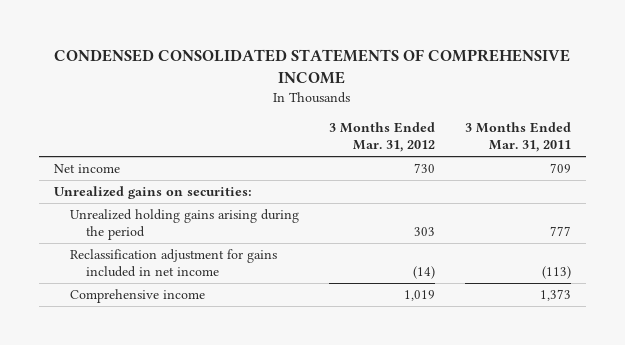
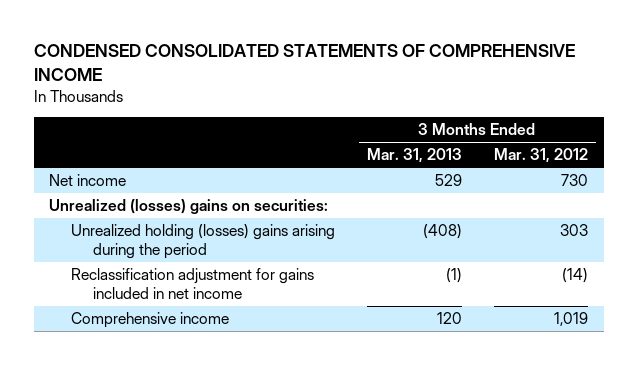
- | 3 Months Ended Mar. 31, 2012 | 3 Months Ended Mar. 31, 2011
+ | 3 Months Ended Mar. 31, 2013 | 3 Months Ended Mar. 31, 2012
- Unrealized gains on securities:
- Unrealized holding gains arising during the period | 303 | 777
+ Unrealized (losses) gains on securities:
+ Unrealized holding (losses) gains arising during the period | (408) | 303

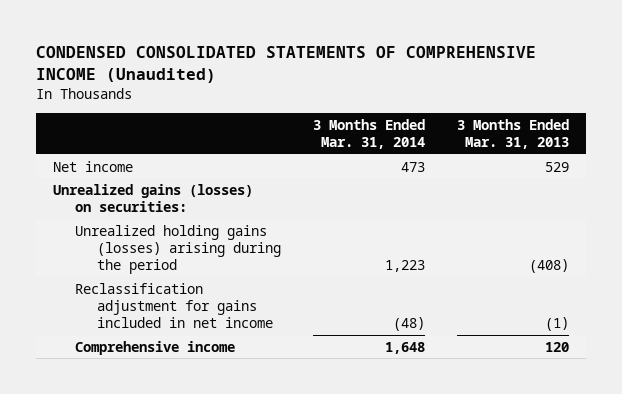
- CONDENSED CONSOLIDATED STATEMENTS OF COMPREHENSIVE INCOME
+ CONDENSED CONSOLIDATED STATEMENTS OF COMPREHENSIVE INCOME (Unaudited)
- | 3 Months Ended Mar. 31, 2013 | 3 Months Ended Mar. 31, 2012
+ | 3 Months Ended Mar. 31, 2014 | 3 Months Ended Mar. 31, 2013
- Unrealized (losses) gains on securities:
- Unrealized holding (losses) gains arising during the period | (408) | 303
+ Unrealized gains (losses) on securities:
+ Unrealized holding gains (losses) arising during the period | 1,223 | (408)

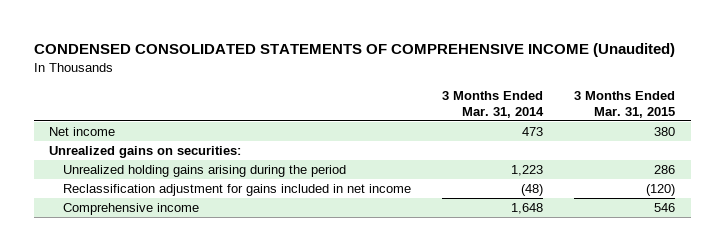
- | 3 Months Ended Mar. 31, 2014 | 3 Months Ended Mar. 31, 2013
+ | 3 Months Ended Mar. 31, 2014 | 3 Months Ended Mar. 31, 2015
- Unrealized gains (losses) on securities:
- Unrealized holding gains (losses) arising during the period | 1,223 | (408)
+ Unrealized gains on securities:
+ Unrealized holding gains arising during the period | 1,223 | 286

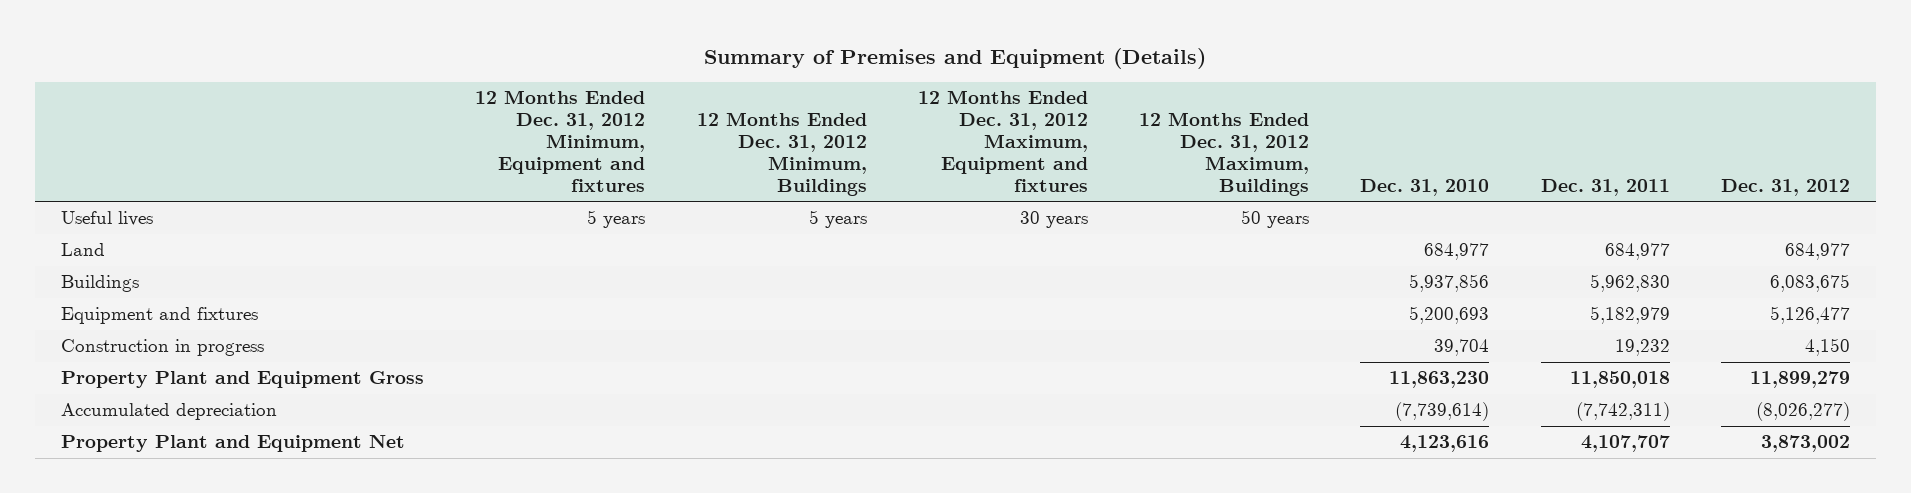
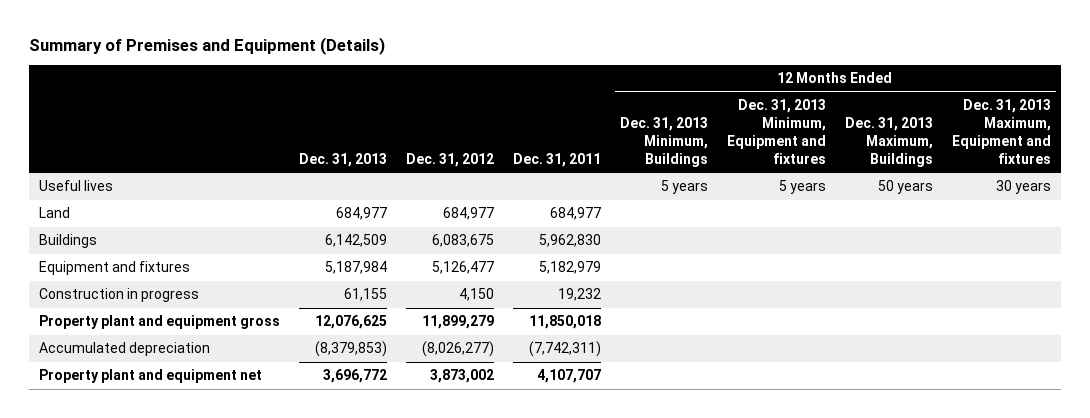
- | 12 Months Ended Dec. 31, 2012 Minimum, Equipment and fixtures | 12 Months Ended Dec. 31, 2012 Minimum, Buildings | 12 Months Ended Dec. 31, 2012 Maximum, Equipment and fixtures | 12 Months Ended Dec. 31, 2012 Maximum, Buildings | Dec. 31, 2010 | Dec. 31, 2011 | Dec. 31, 2012
+ | Dec. 31, 2013 | Dec. 31, 2012 | Dec. 31, 2011 | 12 Months Ended Dec. 31, 2013 Minimum, Buildings | 12 Months Ended Dec. 31, 2013 Minimum, Equipment and fixtures | 12 Months Ended Dec. 31, 2013 Maximum, Buildings | 12 Months Ended Dec. 31, 2013 Maximum, Equipment and fixtures
- Property Plant and Equipment Gross | | | | | 11,863,230 | 11,850,018 | 11,899,279
+ Property plant and equipment gross | 12,076,625 | 11,899,279 | 11,850,018 | | | |
- Property Plant and Equipment Net | | | | | 4,123,616 | 4,107,707 | 3,873,002
+ Property plant and equipment net | 3,696,772 | 3,873,002 | 4,107,707 | | | |

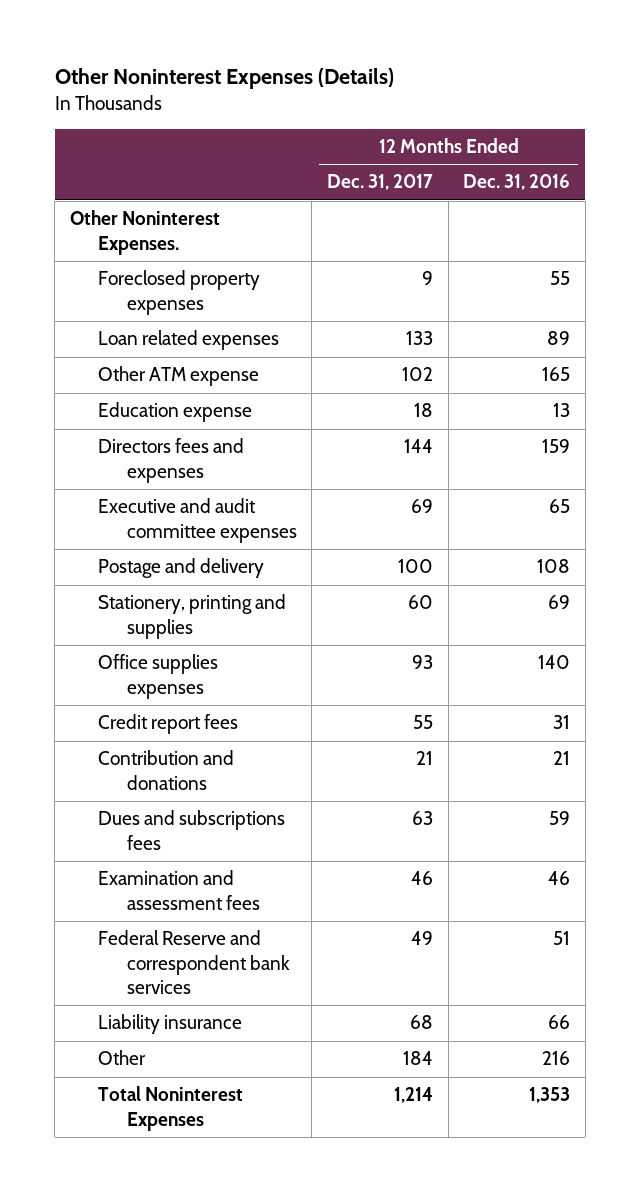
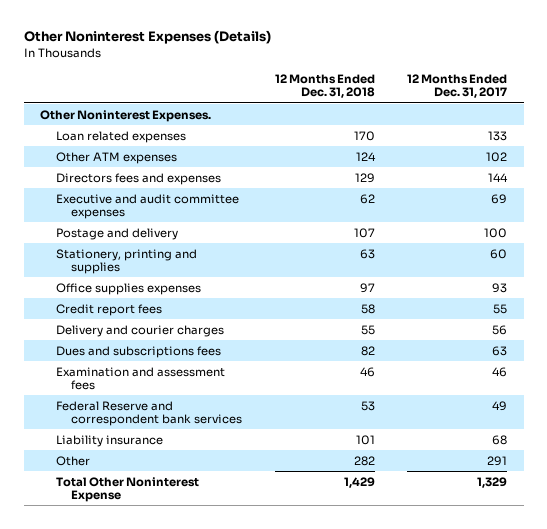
- | 12 Months Ended Dec. 31, 2017 | 12 Months Ended Dec. 31, 2016
+ | 12 Months Ended Dec. 31, 2018 | 12 Months Ended Dec. 31, 2017
- Foreclosed property expenses | 9 | 55
- Other ATM expense | 102 | 165
- Education expense | 18 | 13
+ Other ATM expenses | 124 | 102
- Contribution and donations | 21 | 21
+ Delivery and courier charges | 55 | 56
- Other | 184 | 216
- Total Noninterest Expenses | 1,214 | 1,353
+ Other | 282 | 291
+ Total Other Noninterest Expense | 1,429 | 1,329

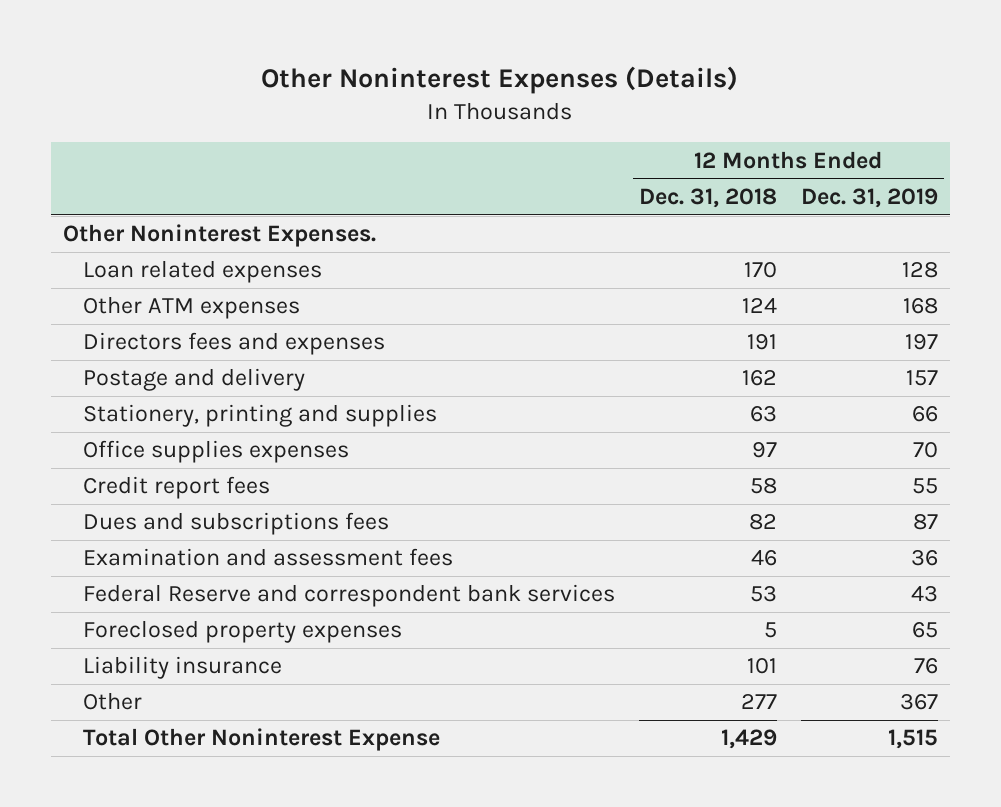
- | 12 Months Ended Dec. 31, 2018 | 12 Months Ended Dec. 31, 2017
+ | 12 Months Ended Dec. 31, 2018 | 12 Months Ended Dec. 31, 2019
- Directors fees and expenses | 129 | 144
- Executive and audit committee expenses | 62 | 69
- Postage and delivery | 107 | 100
+ Directors fees and expenses | 191 | 197
+ Postage and delivery | 162 | 157
- Delivery and courier charges | 55 | 56
+ Foreclosed property expenses | 5 | 65
- Other | 282 | 291
+ Other | 277 | 367

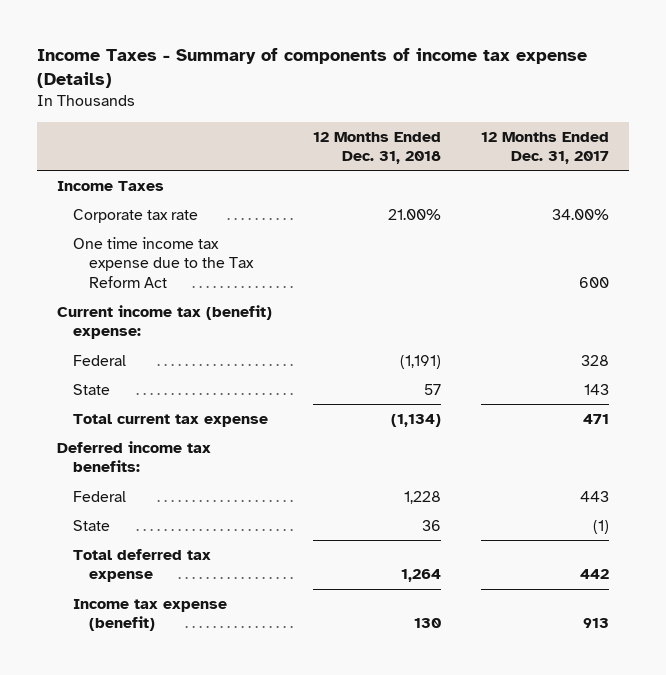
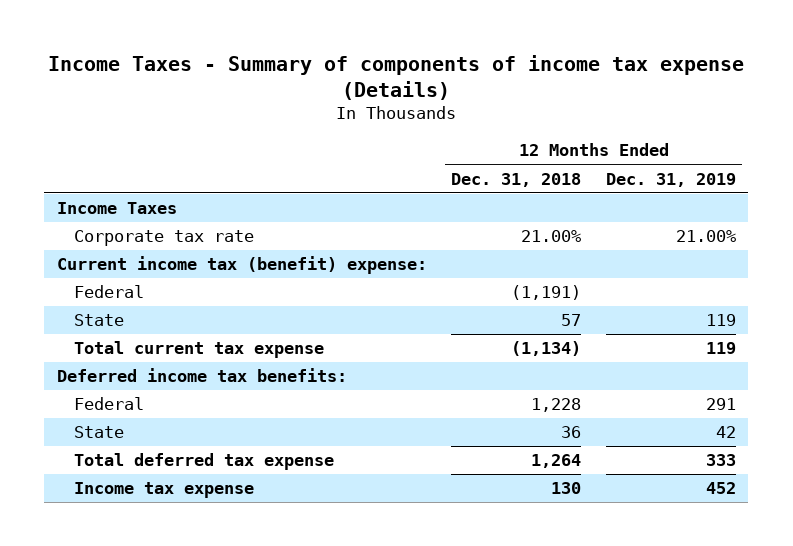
- | 12 Months Ended Dec. 31, 2018 | 12 Months Ended Dec. 31, 2017
+ | 12 Months Ended Dec. 31, 2018 | 12 Months Ended Dec. 31, 2019
- One time income tax expense due to the Tax Reform Act | | 600
- Income tax expense (benefit) | 130 | 913
+ Income tax expense | 130 | 452

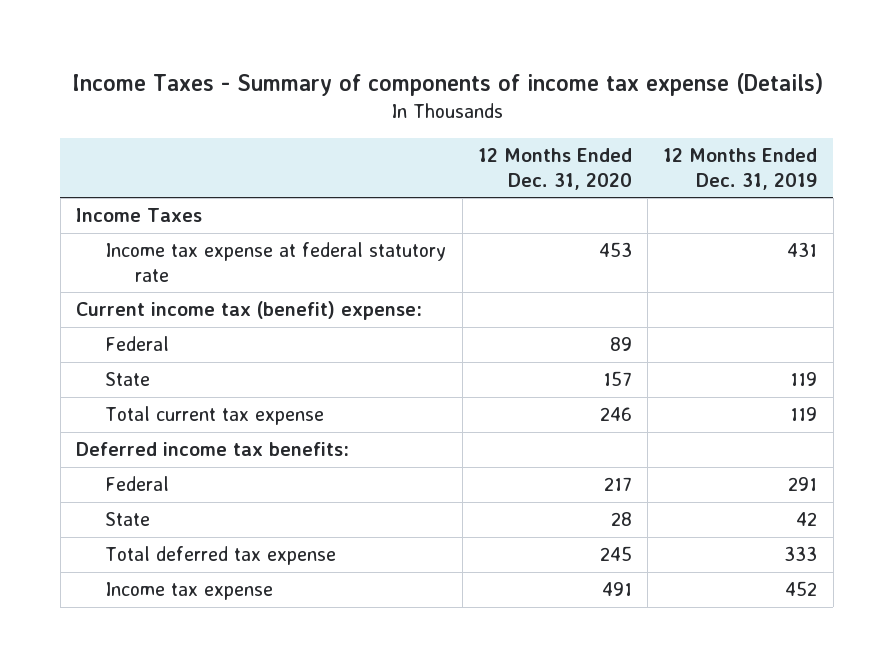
- | 12 Months Ended Dec. 31, 2018 | 12 Months Ended Dec. 31, 2019
+ | 12 Months Ended Dec. 31, 2020 | 12 Months Ended Dec. 31, 2019
- Corporate tax rate | 21.00% | 21.00%
+ Income tax expense at federal statutory rate | 453 | 431

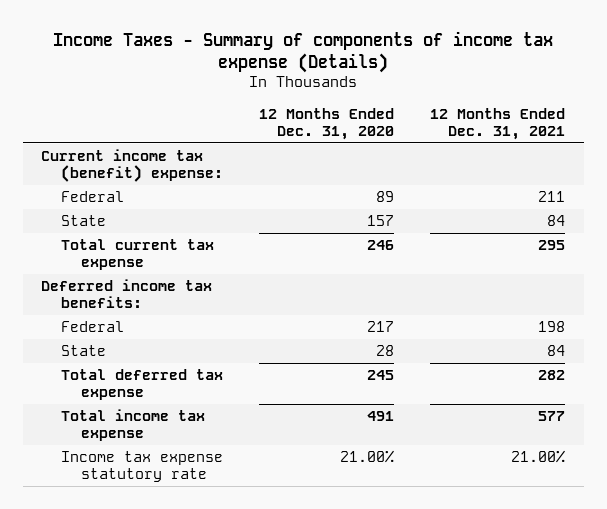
- | 12 Months Ended Dec. 31, 2020 | 12 Months Ended Dec. 31, 2019
+ | 12 Months Ended Dec. 31, 2020 | 12 Months Ended Dec. 31, 2021
- Income Taxes
- Income tax expense at federal statutory rate | 453 | 431
- Income tax expense | 491 | 452
+ Total income tax expense | 491 | 577
+ Income tax expense statutory rate | 21.00% | 21.00%

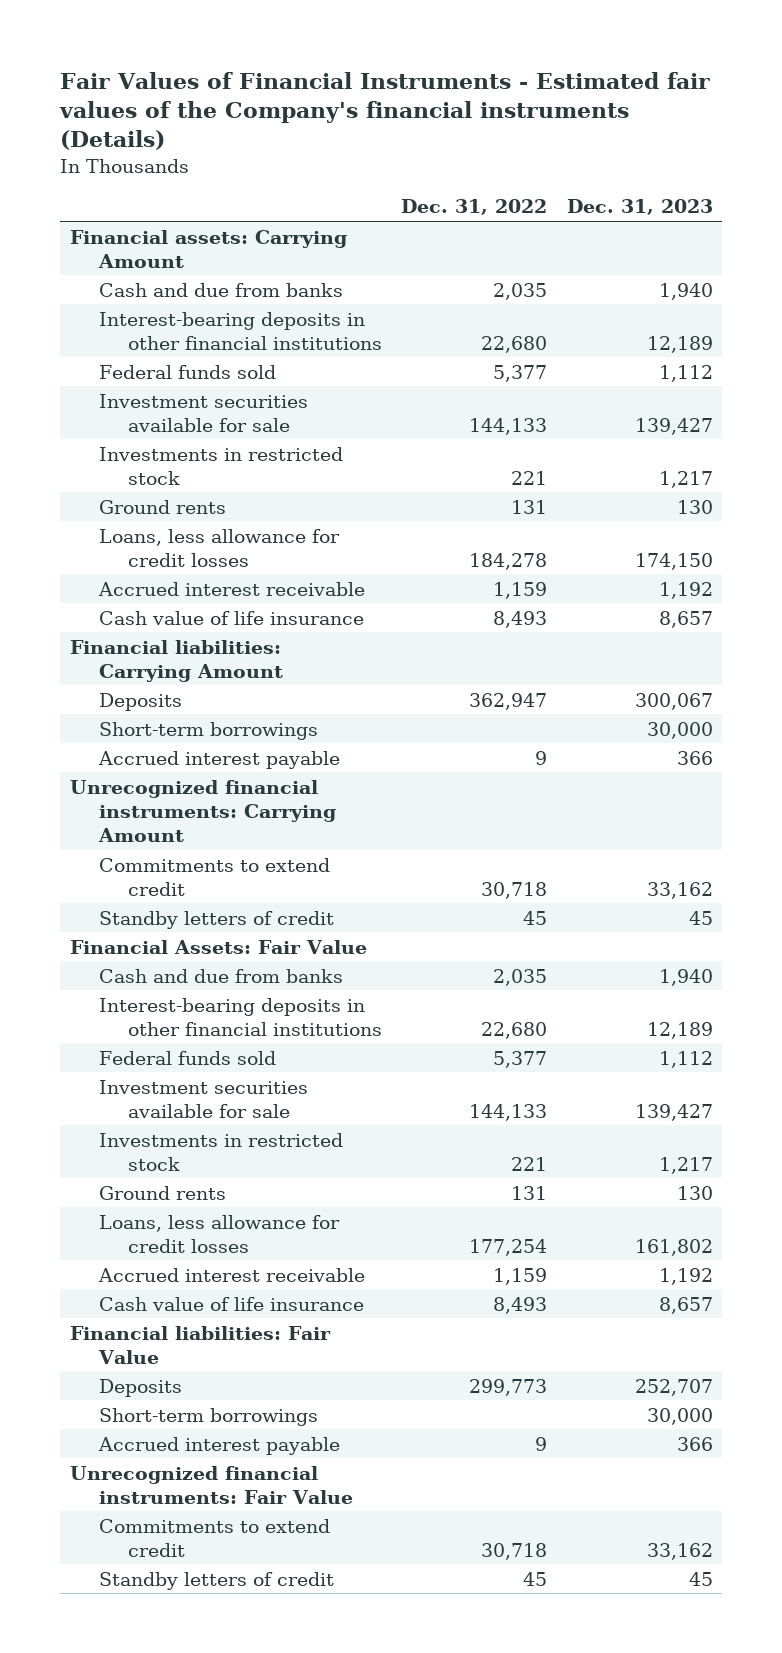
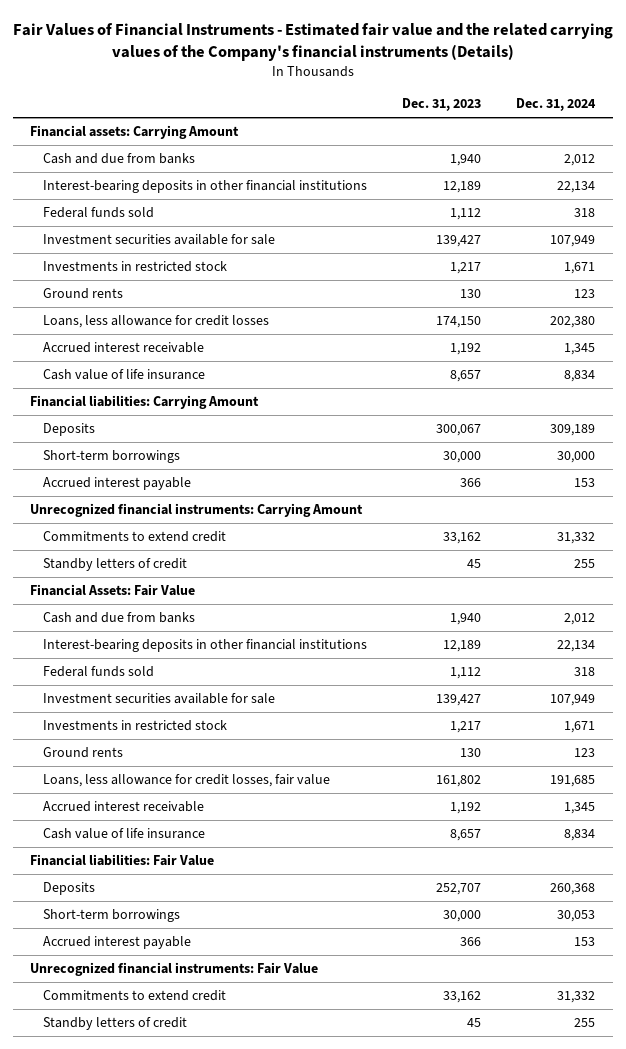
- Fair Values of Financial Instruments - Estimated fair values of the Company's financial instruments (Details)
+ Fair Values of Financial Instruments - Estimated fair value and the related carrying values of the Company's financial instruments (Details)
- | Dec. 31, 2022 | Dec. 31, 2023
+ | Dec. 31, 2023 | Dec. 31, 2024
- Loans, less allowance for credit losses | 177,254 | 161,802
+ Loans, less allowance for credit losses, fair value | 161,802 | 191,685

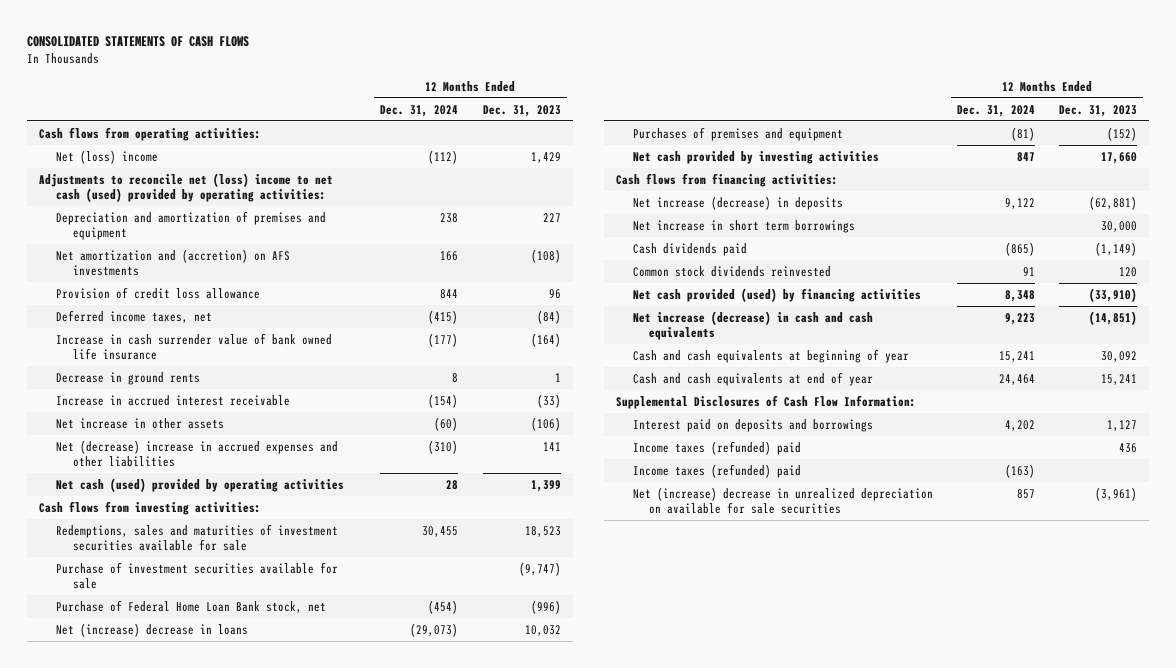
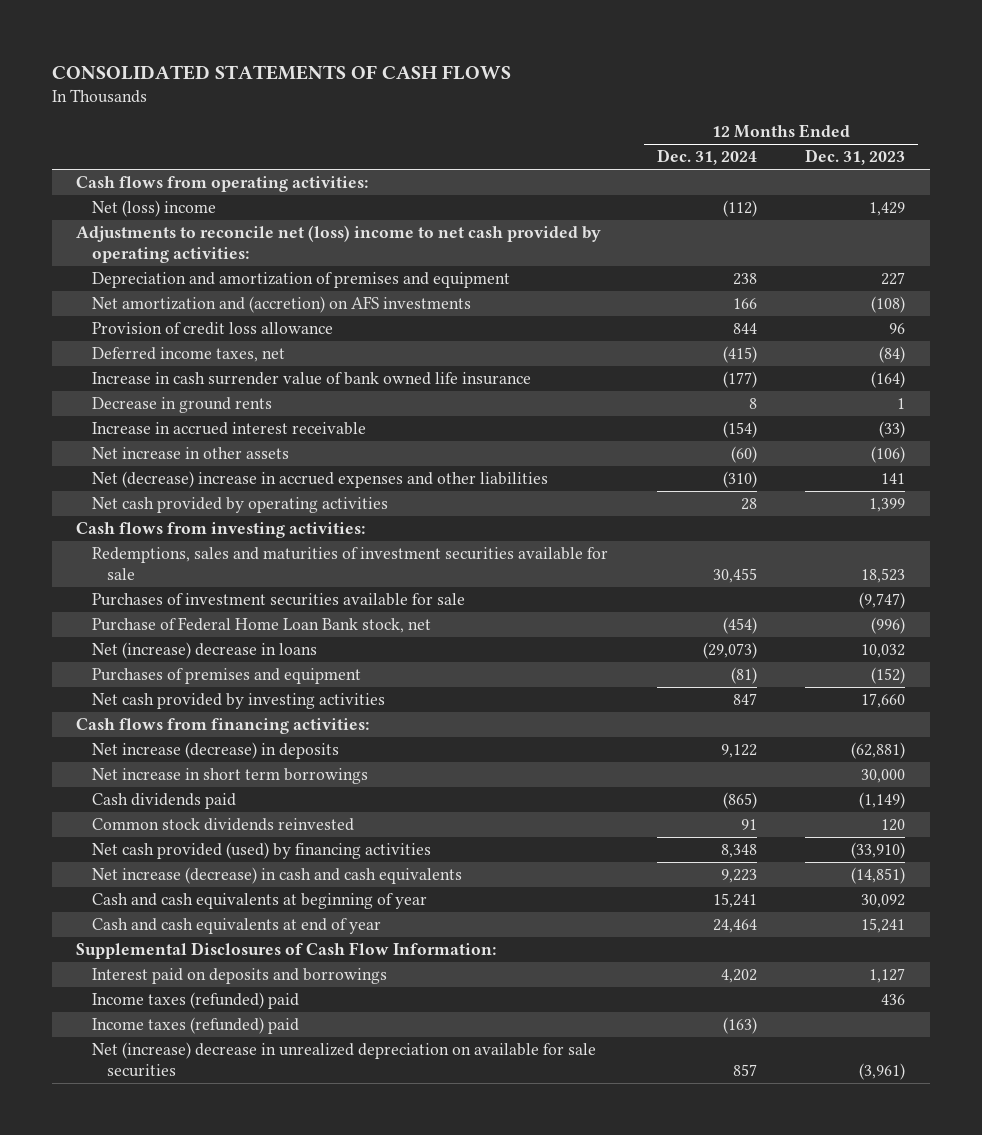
- Adjustments to reconcile net (loss) income to net cash (used) provided by operating activities:
+ Adjustments to reconcile net (loss) income to net cash provided by operating activities:
- Net cash (used) provided by operating activities | 28 | 1,399
+ Net cash provided by operating activities | 28 | 1,399
- Purchase of investment securities available for sale | | (9,747)
+ Purchases of investment securities available for sale | | (9,747)

